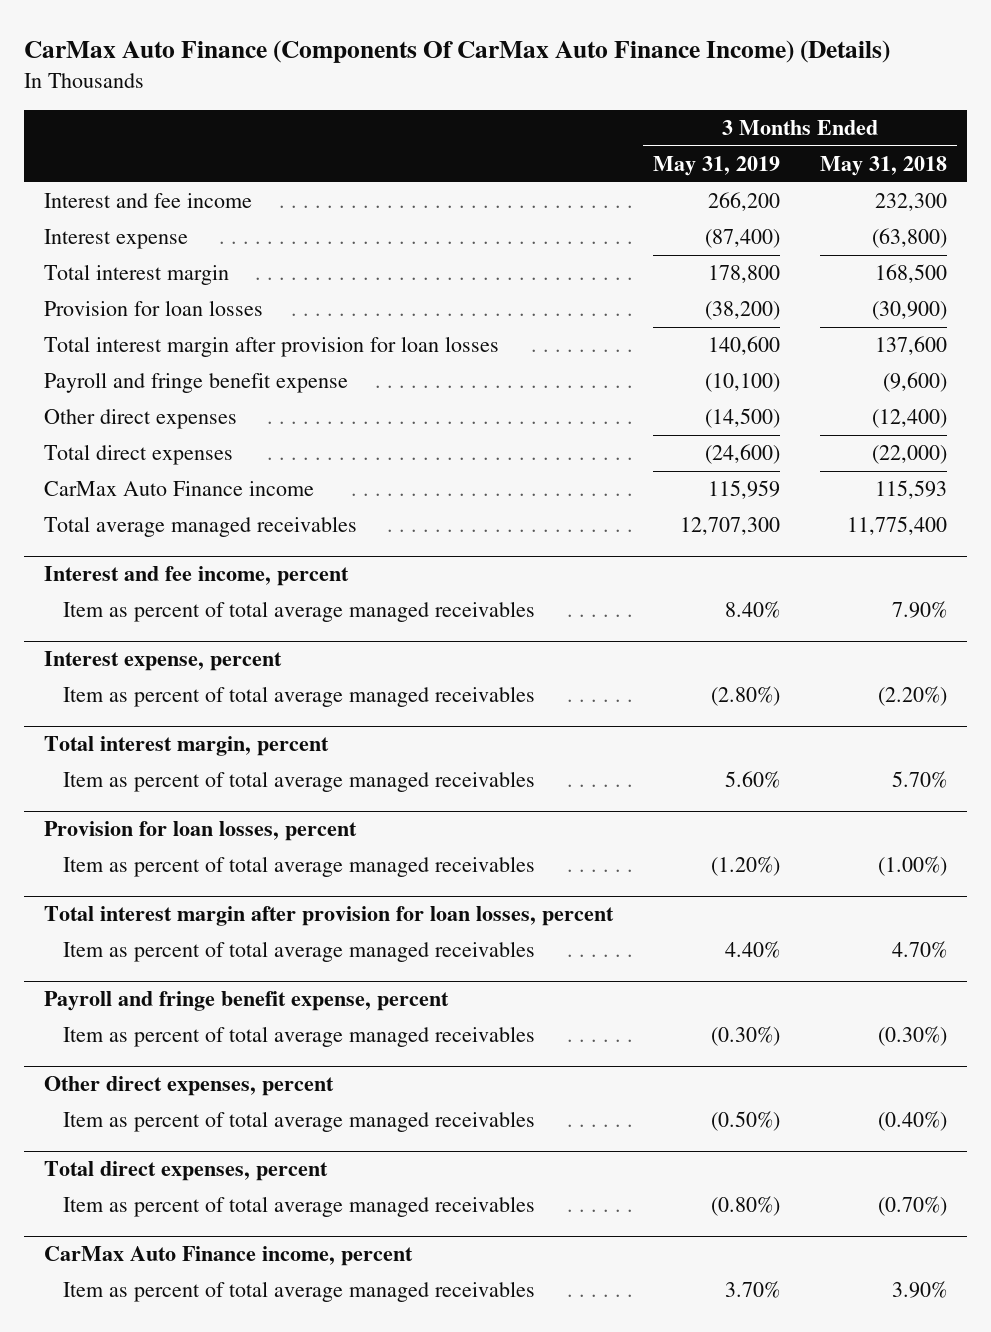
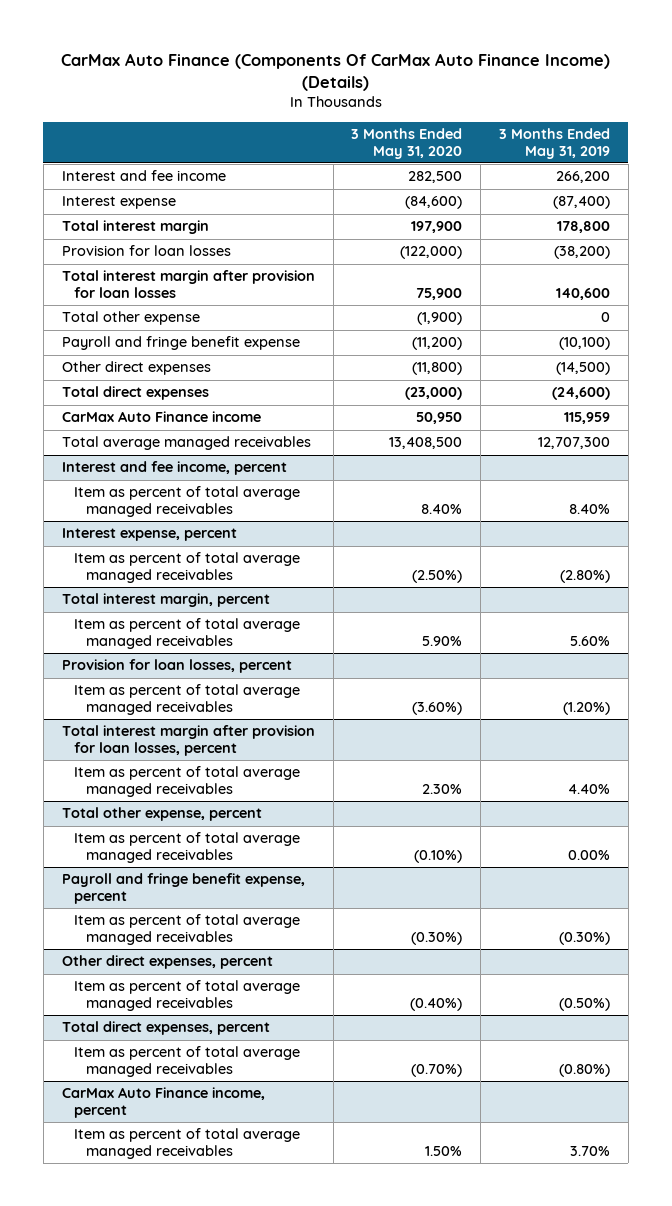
- | 3 Months Ended May 31, 2019 | 3 Months Ended May 31, 2018
+ | 3 Months Ended May 31, 2020 | 3 Months Ended May 31, 2019
+ Total other expense | (1,900) | 0
+ Total other expense, percent
+ Item as percent of total average managed receivables | (0.10%) | 0.00%

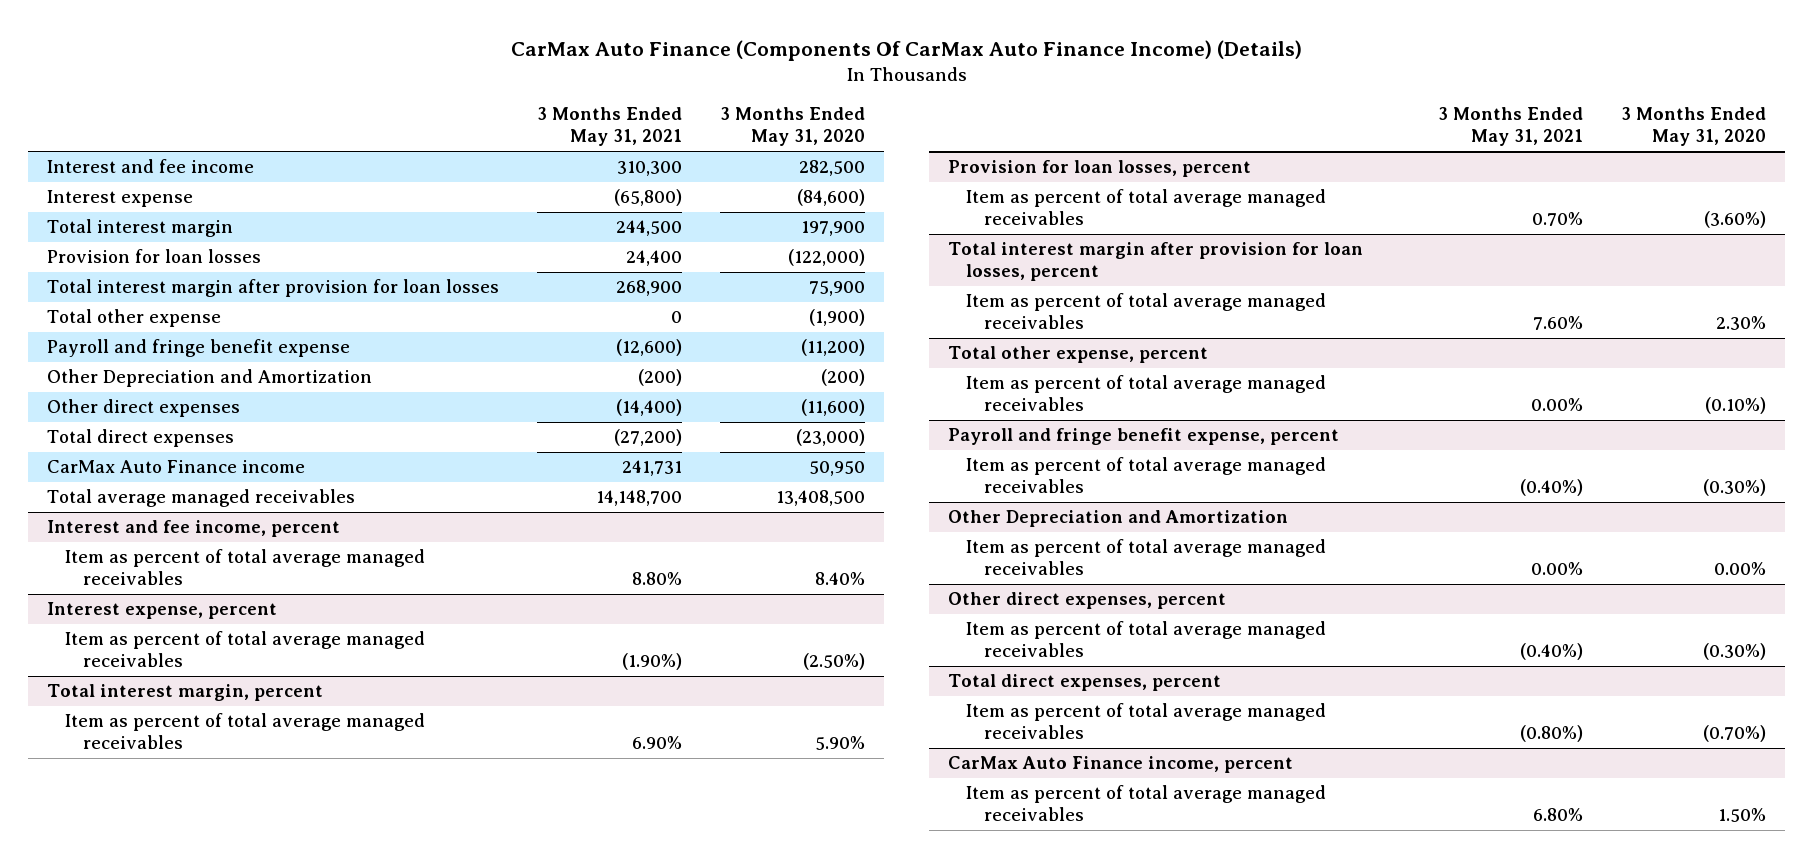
- | 3 Months Ended May 31, 2020 | 3 Months Ended May 31, 2019
+ | 3 Months Ended May 31, 2021 | 3 Months Ended May 31, 2020
- Other direct expenses | (11,800) | (14,500)
+ Other Depreciation and Amortization | (200) | (200)
+ Other direct expenses | (14,400) | (11,600)
+ Other Depreciation and Amortization
+ Item as percent of total average managed receivables | 0.00% | 0.00%
@ Other direct expenses, percent
- Item as percent of total average managed receivables | (0.40%) | (0.50%)
+ Item as percent of total average managed receivables | (0.40%) | (0.30%)

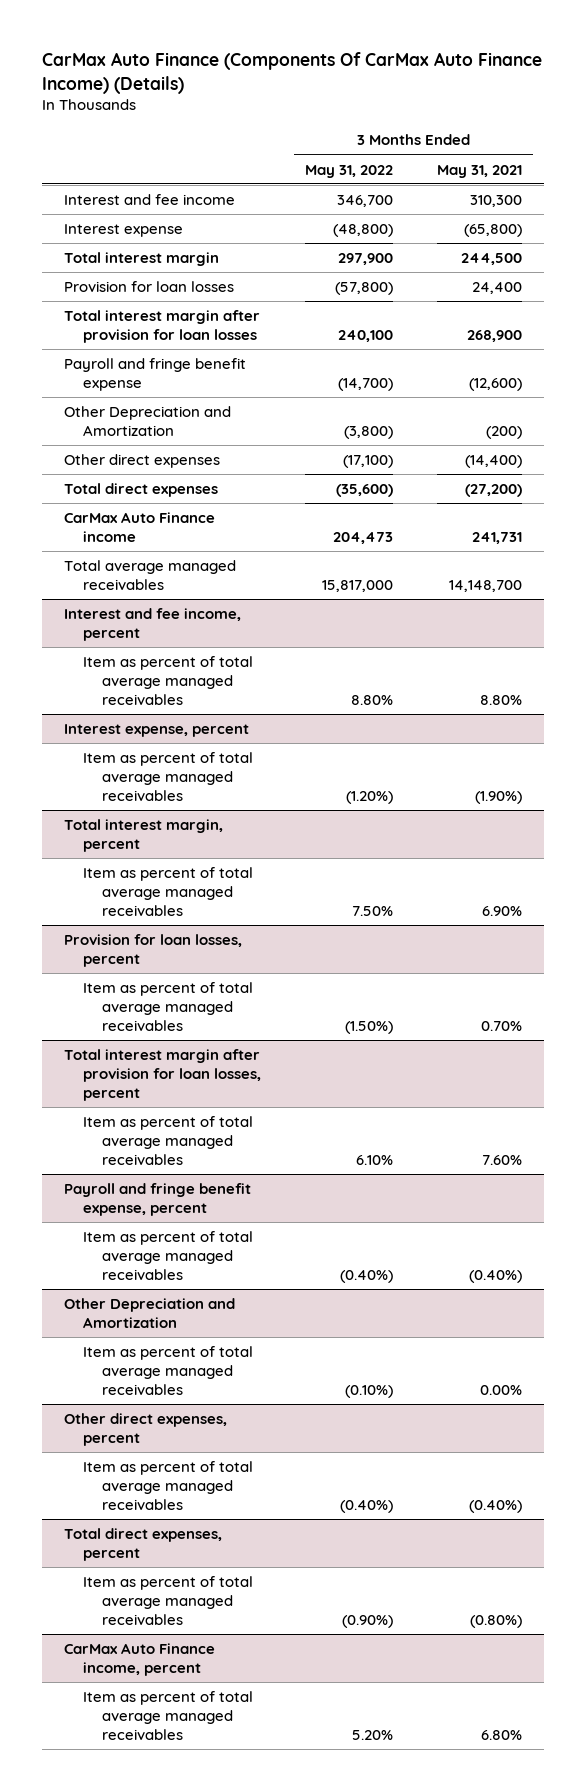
- | 3 Months Ended May 31, 2021 | 3 Months Ended May 31, 2020
+ | 3 Months Ended May 31, 2022 | 3 Months Ended May 31, 2021
- Total other expense | 0 | (1,900)
- Total other expense, percent
- Item as percent of total average managed receivables | 0.00% | (0.10%)

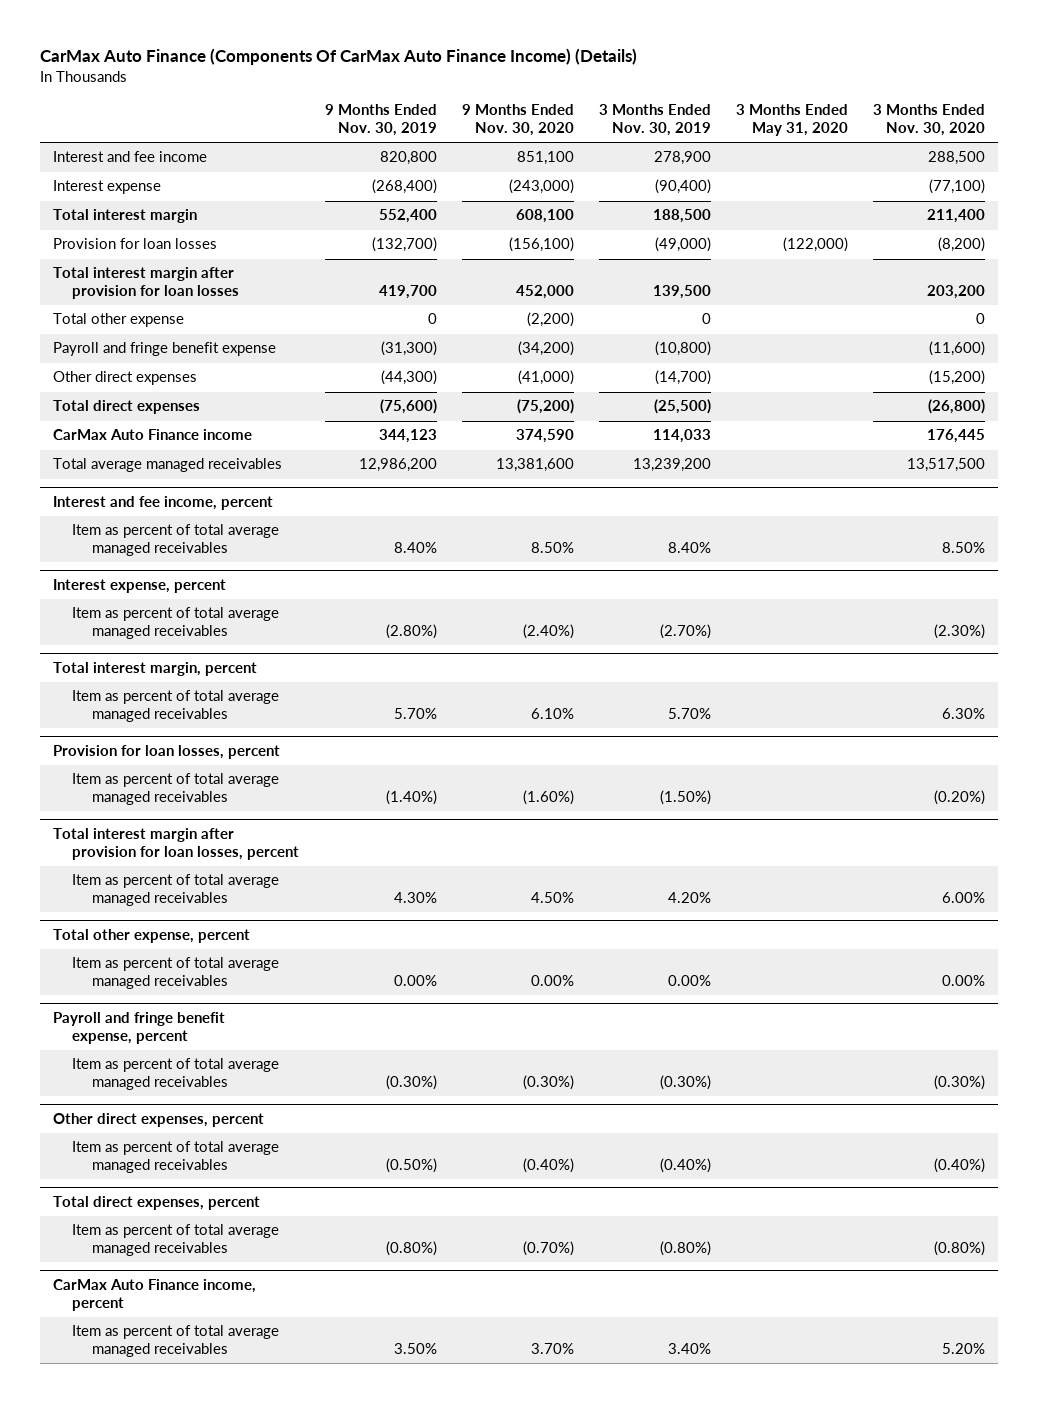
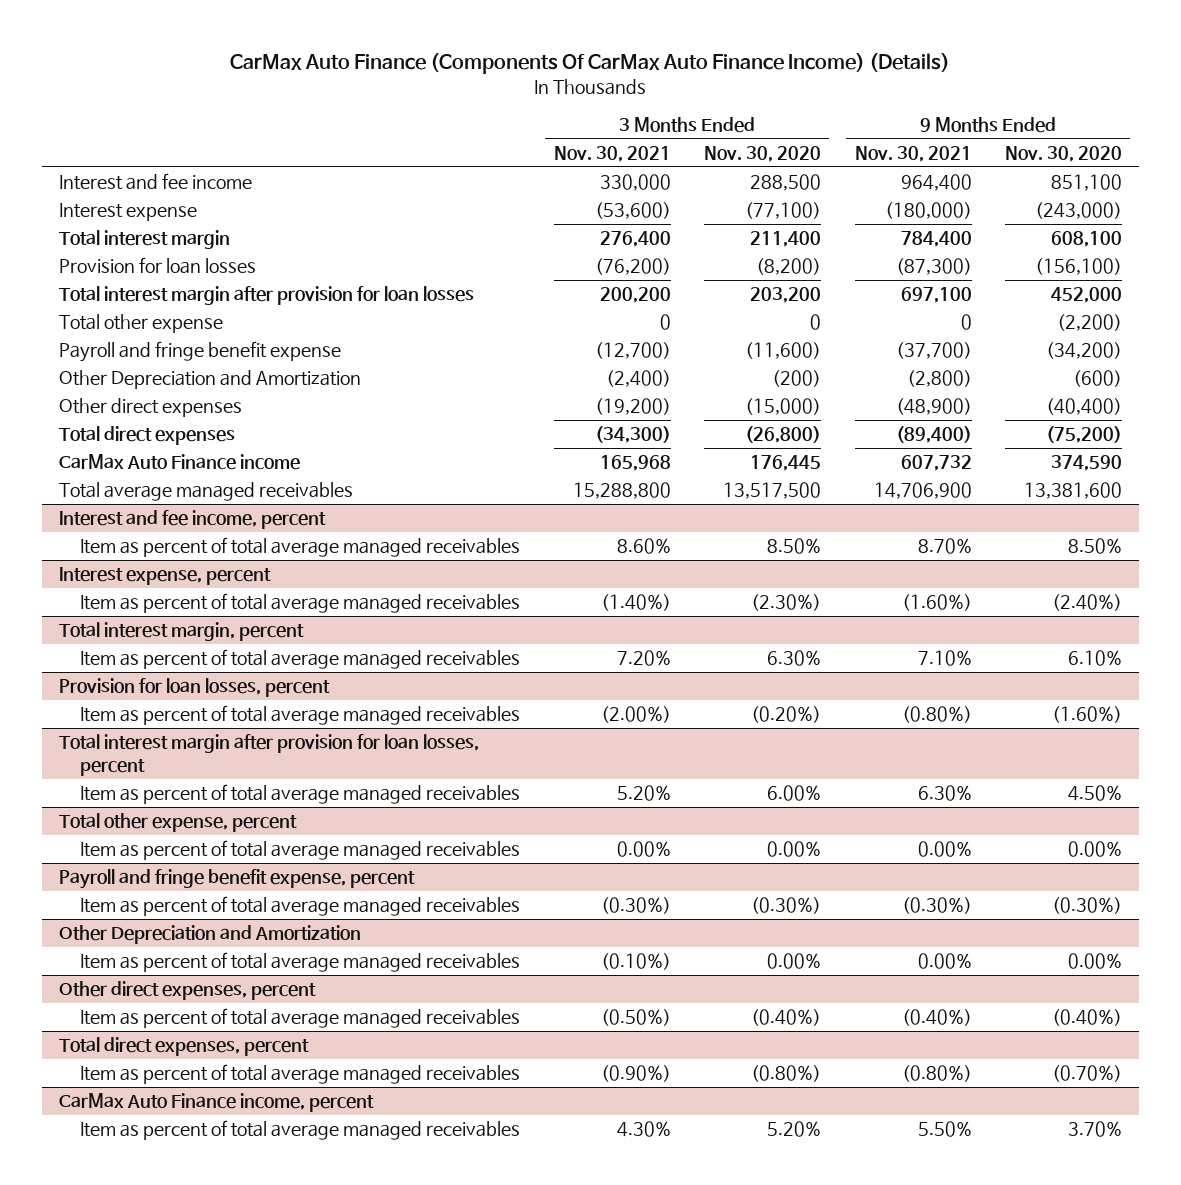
- | 9 Months Ended Nov. 30, 2019 | 9 Months Ended Nov. 30, 2020 | 3 Months Ended Nov. 30, 2019 | 3 Months Ended May 31, 2020 | 3 Months Ended Nov. 30, 2020
+ | 3 Months Ended Nov. 30, 2021 | 3 Months Ended Nov. 30, 2020 | 9 Months Ended Nov. 30, 2021 | 9 Months Ended Nov. 30, 2020
- Other direct expenses | (44,300) | (41,000) | (14,700) | | (15,200)
+ Other Depreciation and Amortization | (2,400) | (200) | (2,800) | (600)
+ Other direct expenses | (19,200) | (15,000) | (48,900) | (40,400)
+ Other Depreciation and Amortization
+ Item as percent of total average managed receivables | (0.10%) | 0.00% | 0.00% | 0.00%

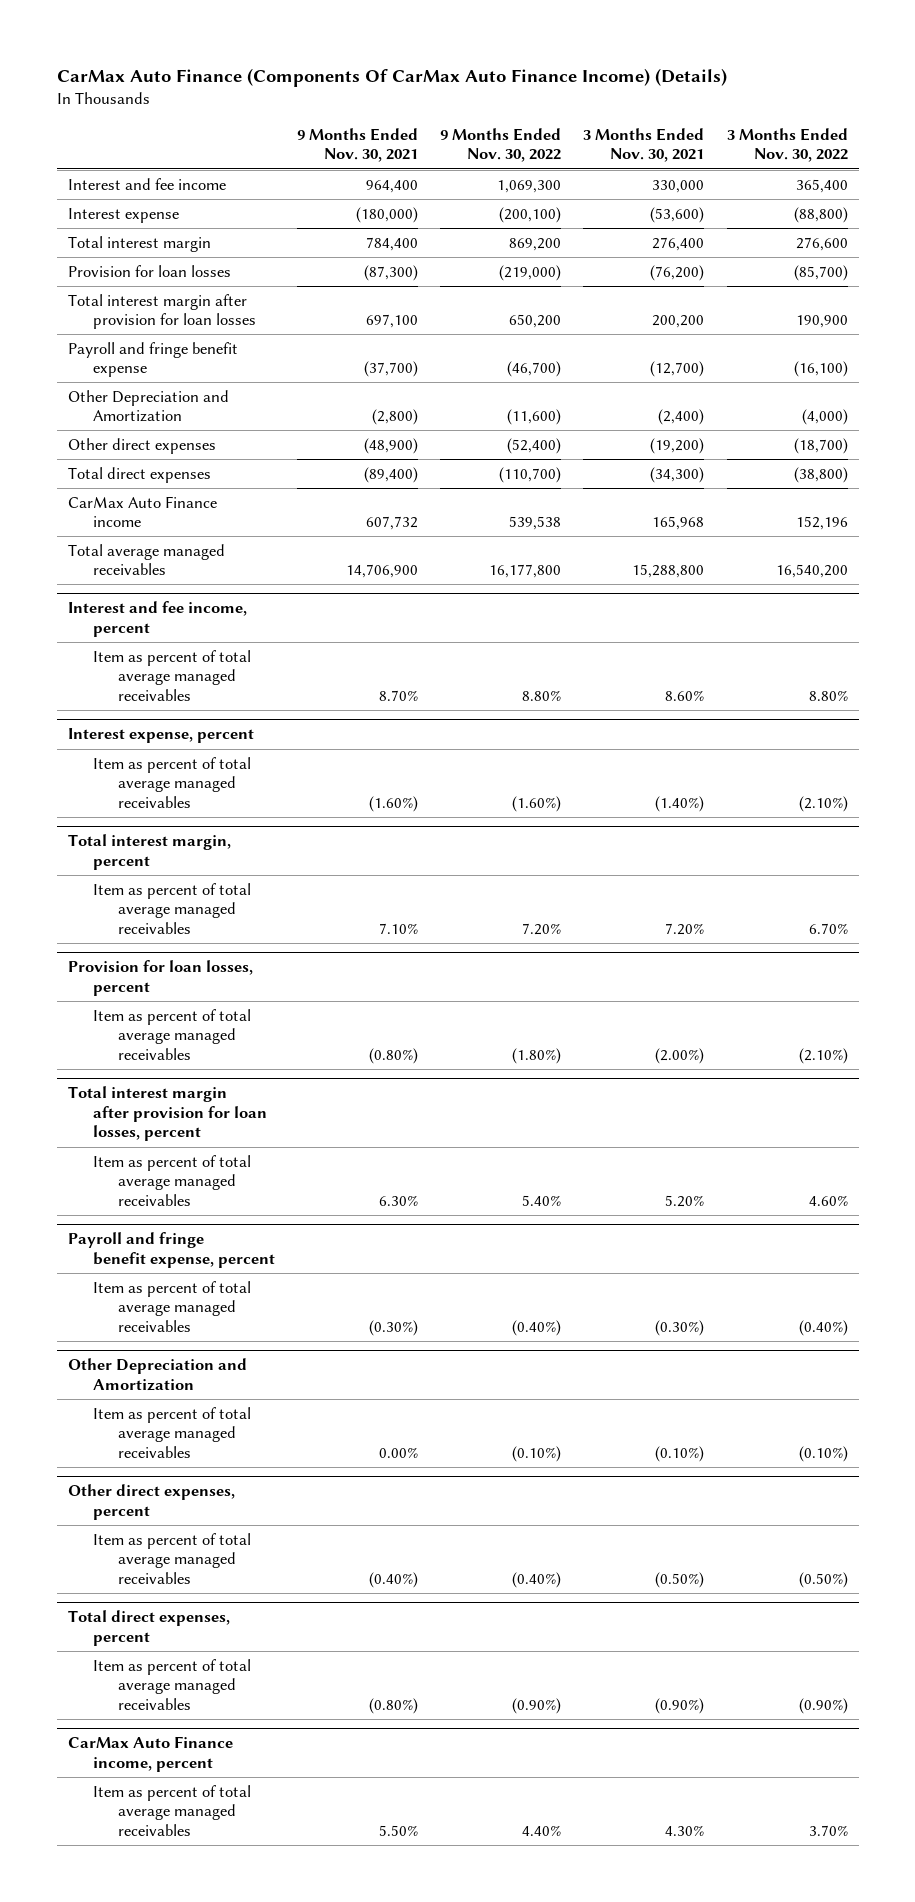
- | 3 Months Ended Nov. 30, 2021 | 3 Months Ended Nov. 30, 2020 | 9 Months Ended Nov. 30, 2021 | 9 Months Ended Nov. 30, 2020
+ | 9 Months Ended Nov. 30, 2021 | 9 Months Ended Nov. 30, 2022 | 3 Months Ended Nov. 30, 2021 | 3 Months Ended Nov. 30, 2022
- Total other expense | 0 | 0 | 0 | (2,200)
- Total other expense, percent
- Item as percent of total average managed receivables | 0.00% | 0.00% | 0.00% | 0.00%

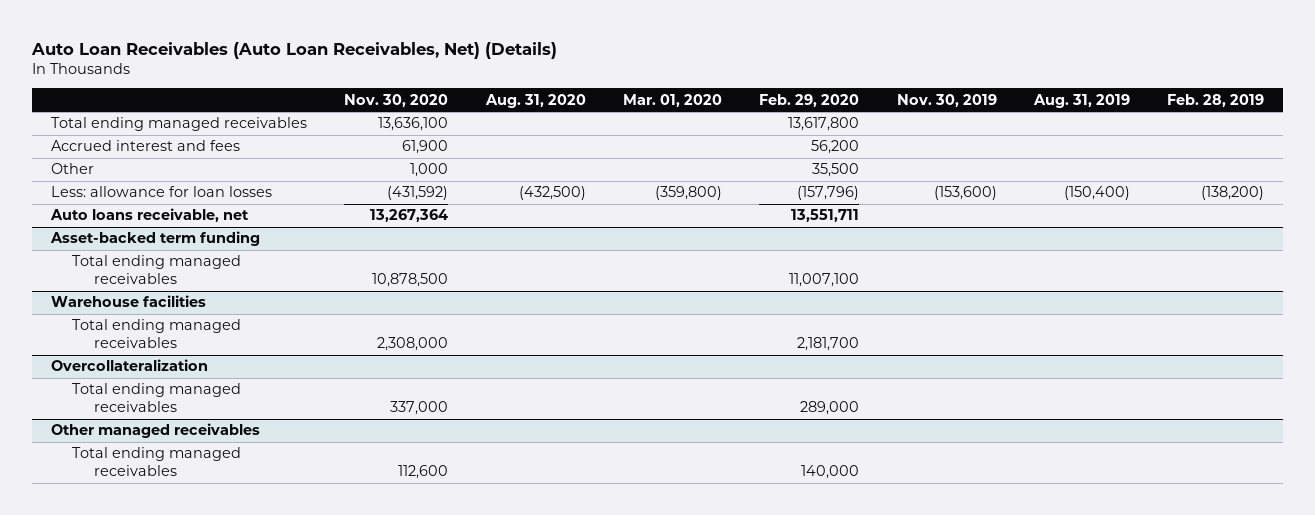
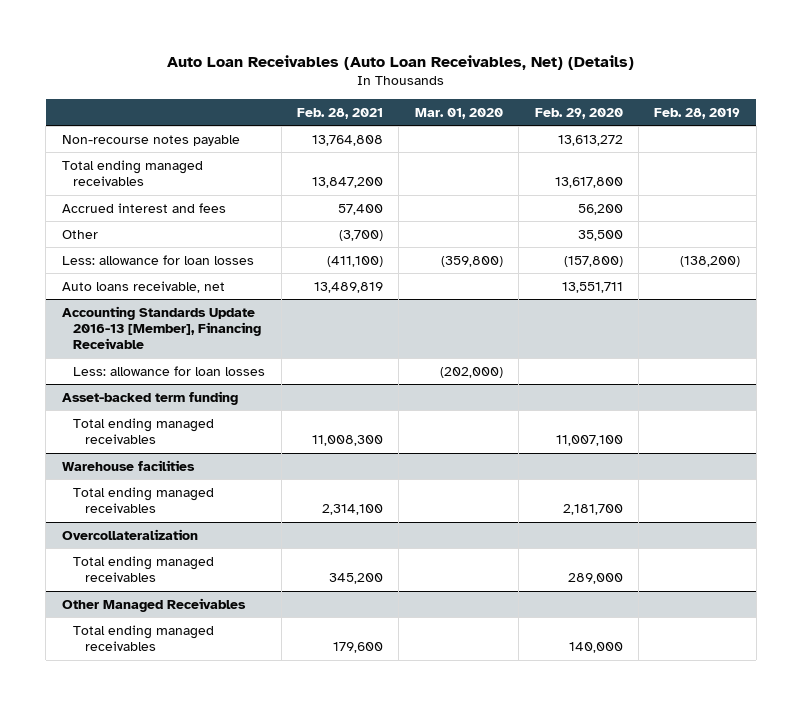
- | Nov. 30, 2020 | Aug. 31, 2020 | Mar. 01, 2020 | Feb. 29, 2020 | Nov. 30, 2019 | Aug. 31, 2019 | Feb. 28, 2019
+ | Feb. 28, 2021 | Mar. 01, 2020 | Feb. 29, 2020 | Feb. 28, 2019
+ Non-recourse notes payable | 13,764,808 | | 13,613,272 |
- Less: allowance for loan losses | (431,592) | (432,500) | (359,800) | (157,796) | (153,600) | (150,400) | (138,200)
+ Less: allowance for loan losses | (411,100) | (359,800) | (157,800) | (138,200)
+ Accounting Standards Update 2016-13 [Member], Financing Receivable
+ Less: allowance for loan losses | | (202,000) | |
- Other managed receivables
+ Other Managed Receivables

